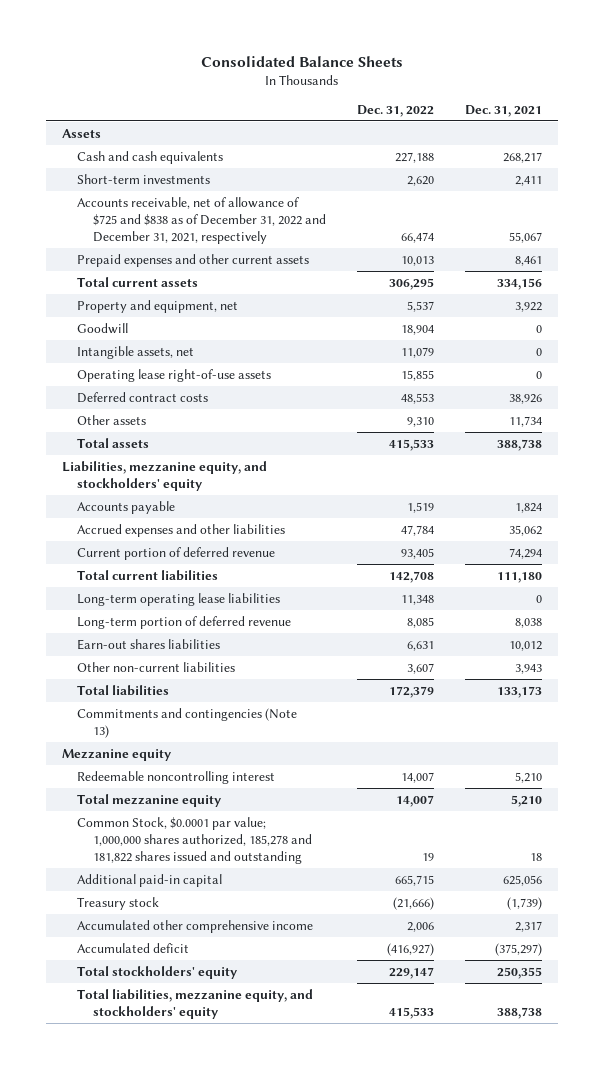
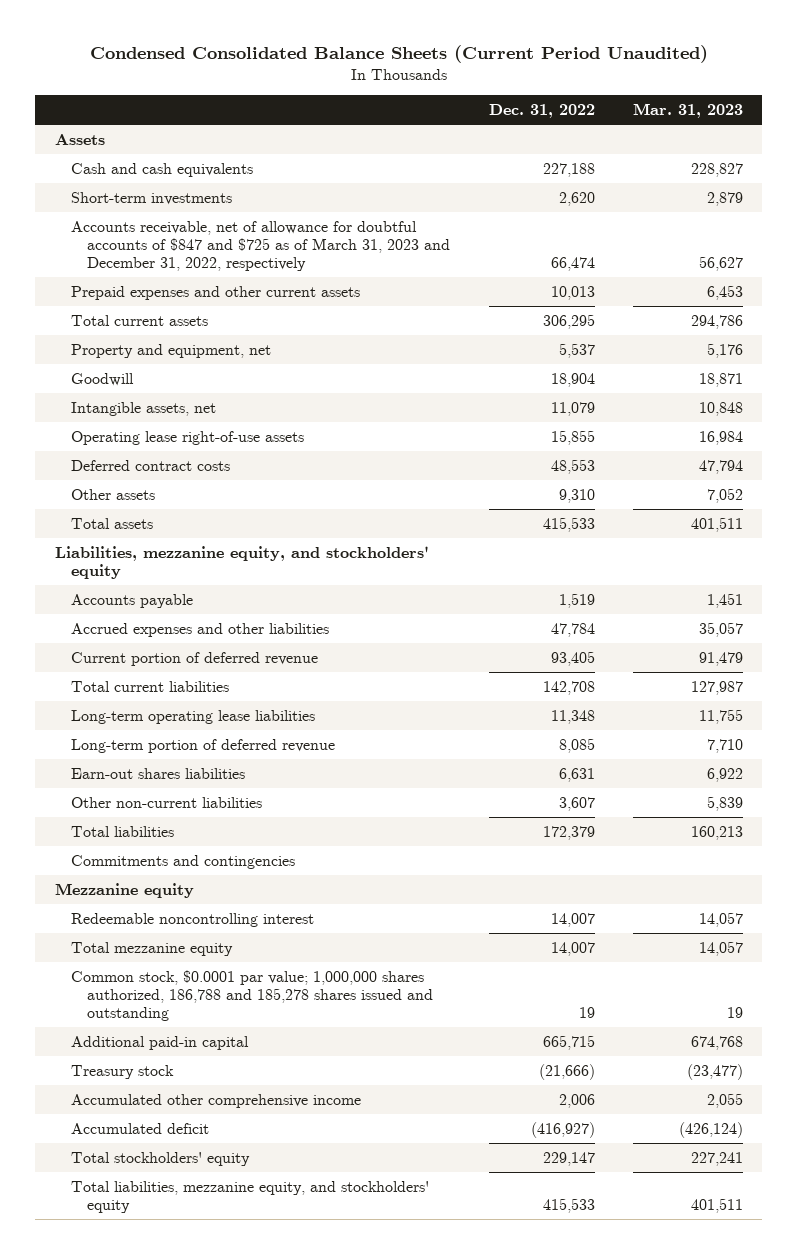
- Consolidated Balance Sheets
+ Condensed Consolidated Balance Sheets (Current Period Unaudited)
- | Dec. 31, 2022 | Dec. 31, 2021
+ | Dec. 31, 2022 | Mar. 31, 2023
- Accounts receivable, net of allowance of $725 and $838 as of December 31, 2022 and December 31, 2021, respectively | 66,474 | 55,067
+ Accounts receivable, net of allowance for doubtful accounts of $847 and $725 as of March 31, 2023 and December 31, 2022, respectively | 66,474 | 56,627
- Commitments and contingencies (Note 13)
+ Commitments and contingencies
- Common Stock, $0.0001 par value; 1,000,000 shares authorized, 185,278 and 181,822 shares issued and outstanding | 19 | 18
+ Common stock, $0.0001 par value; 1,000,000 shares authorized, 186,788 and 185,278 shares issued and outstanding | 19 | 19

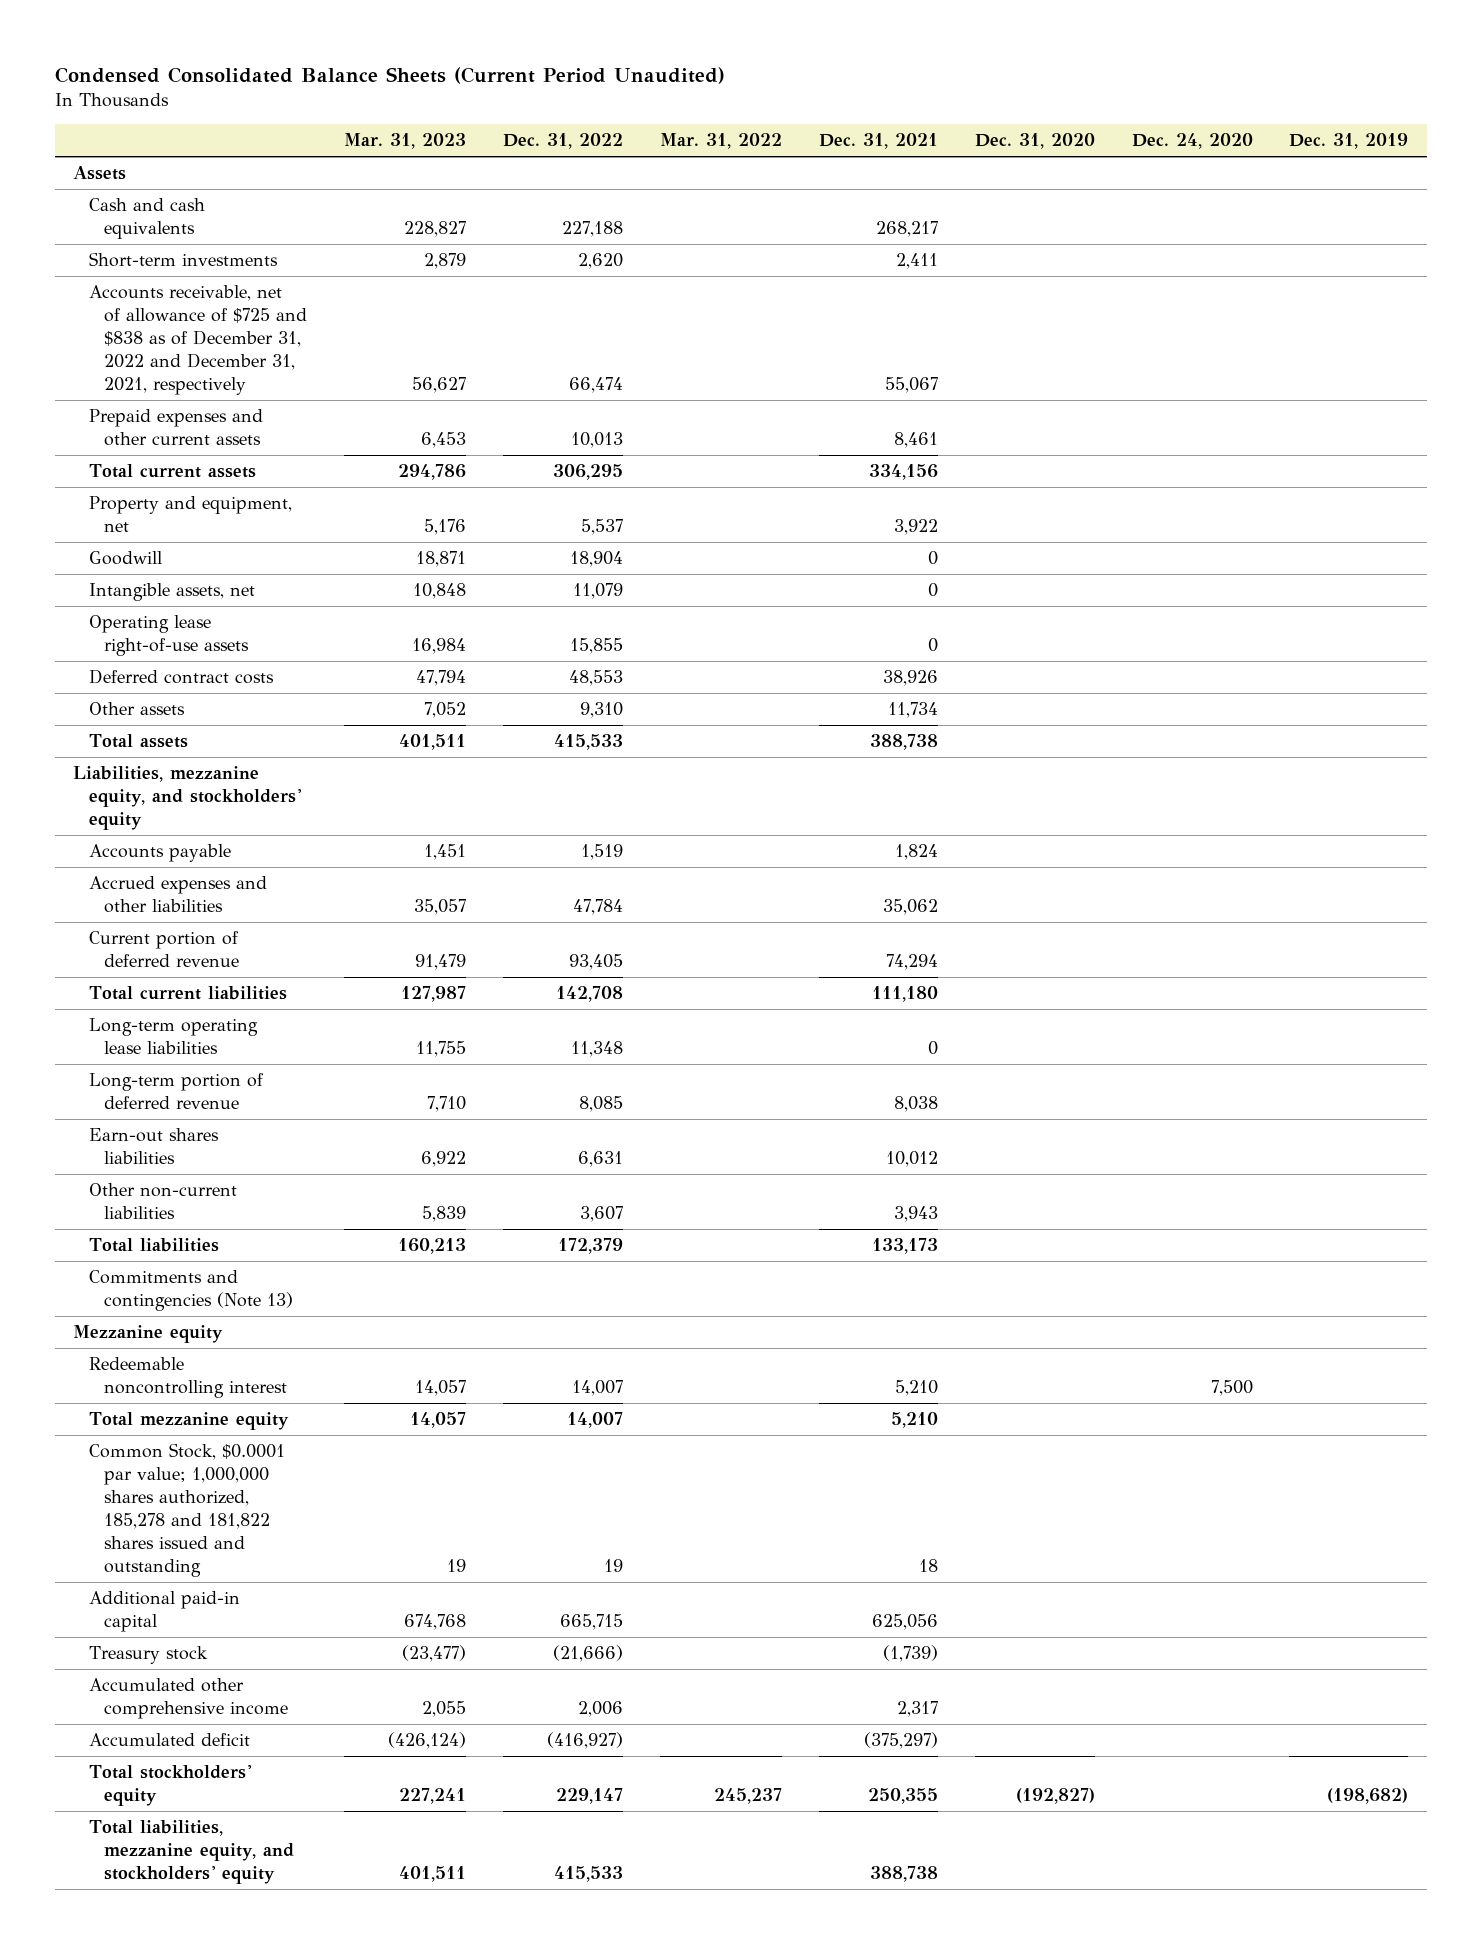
- | Dec. 31, 2022 | Mar. 31, 2023
+ | Mar. 31, 2023 | Dec. 31, 2022 | Mar. 31, 2022 | Dec. 31, 2021 | Dec. 31, 2020 | Dec. 24, 2020 | Dec. 31, 2019
- Accounts receivable, net of allowance for doubtful accounts of $847 and $725 as of March 31, 2023 and December 31, 2022, respectively | 66,474 | 56,627
+ Accounts receivable, net of allowance of $725 and $838 as of December 31, 2022 and December 31, 2021, respectively | 56,627 | 66,474 | | 55,067 | | |
- Commitments and contingencies
+ Commitments and contingencies (Note 13)
- Common stock, $0.0001 par value; 1,000,000 shares authorized, 186,788 and 185,278 shares issued and outstanding | 19 | 19
+ Common Stock, $0.0001 par value; 1,000,000 shares authorized, 185,278 and 181,822 shares issued and outstanding | 19 | 19 | | 18 | | |

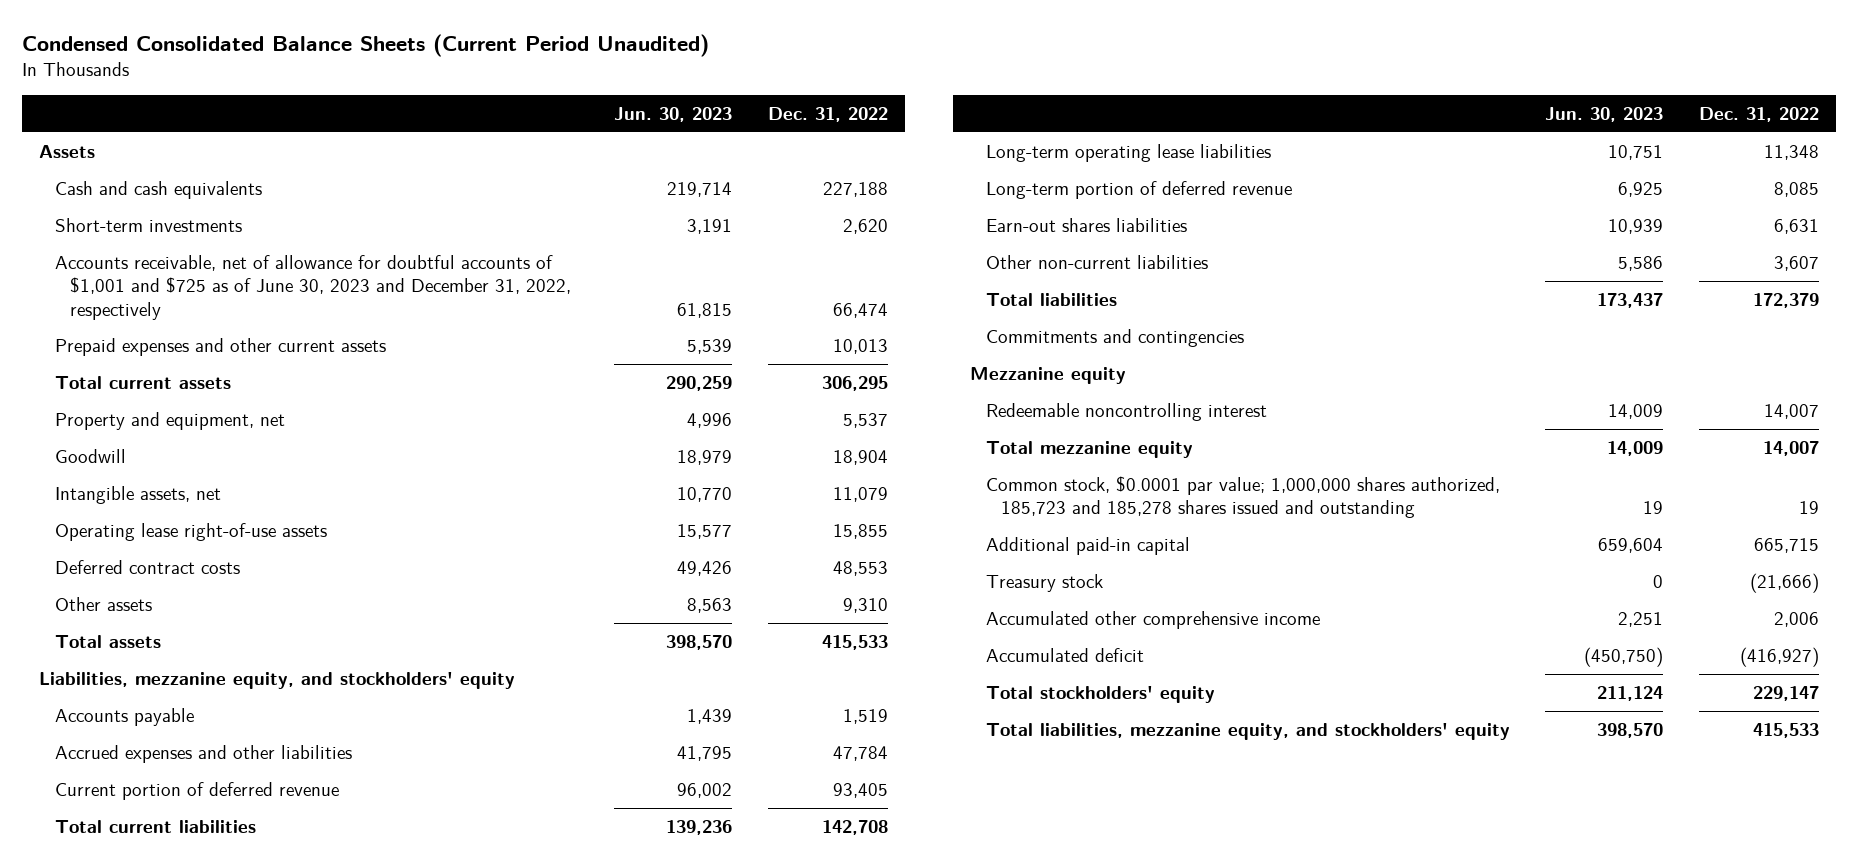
- | Mar. 31, 2023 | Dec. 31, 2022 | Mar. 31, 2022 | Dec. 31, 2021 | Dec. 31, 2020 | Dec. 24, 2020 | Dec. 31, 2019
+ | Jun. 30, 2023 | Dec. 31, 2022
- Accounts receivable, net of allowance of $725 and $838 as of December 31, 2022 and December 31, 2021, respectively | 56,627 | 66,474 | | 55,067 | | |
+ Accounts receivable, net of allowance for doubtful accounts of $1,001 and $725 as of June 30, 2023 and December 31, 2022, respectively | 61,815 | 66,474
- Commitments and contingencies (Note 13)
+ Commitments and contingencies
- Common Stock, $0.0001 par value; 1,000,000 shares authorized, 185,278 and 181,822 shares issued and outstanding | 19 | 19 | | 18 | | |
+ Common stock, $0.0001 par value; 1,000,000 shares authorized, 185,723 and 185,278 shares issued and outstanding | 19 | 19

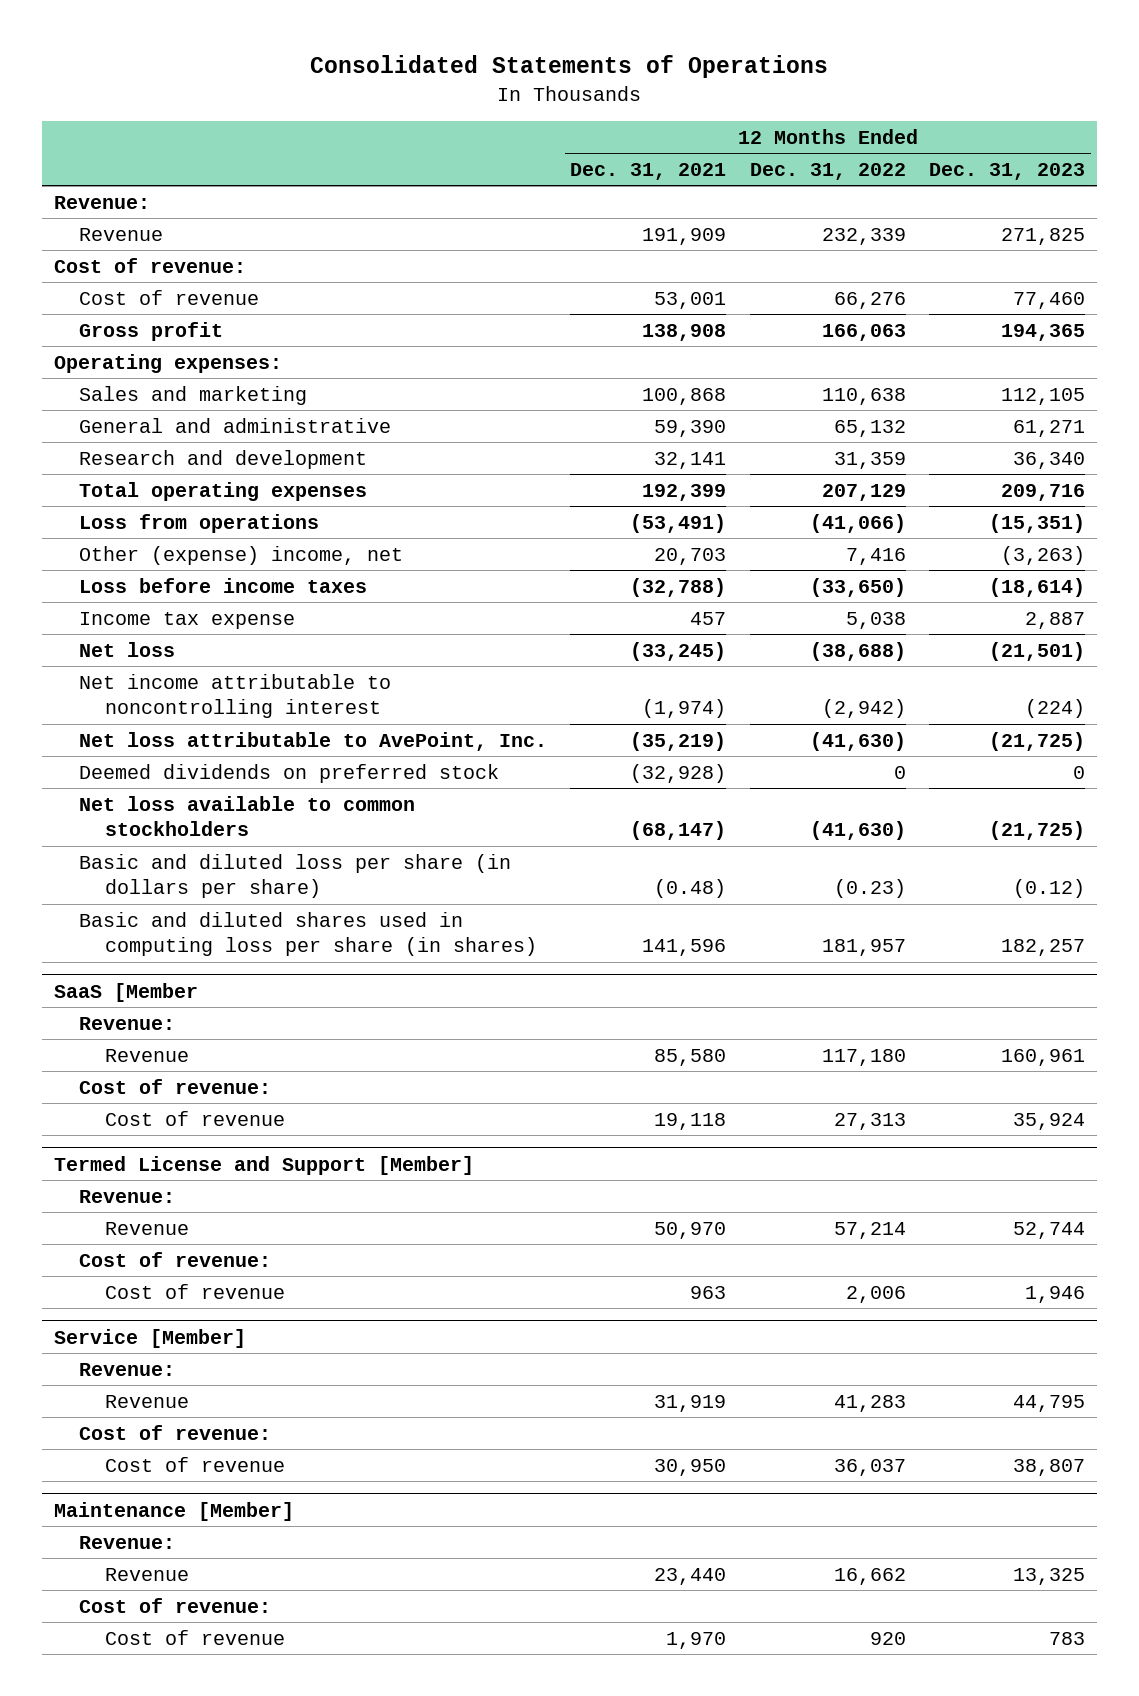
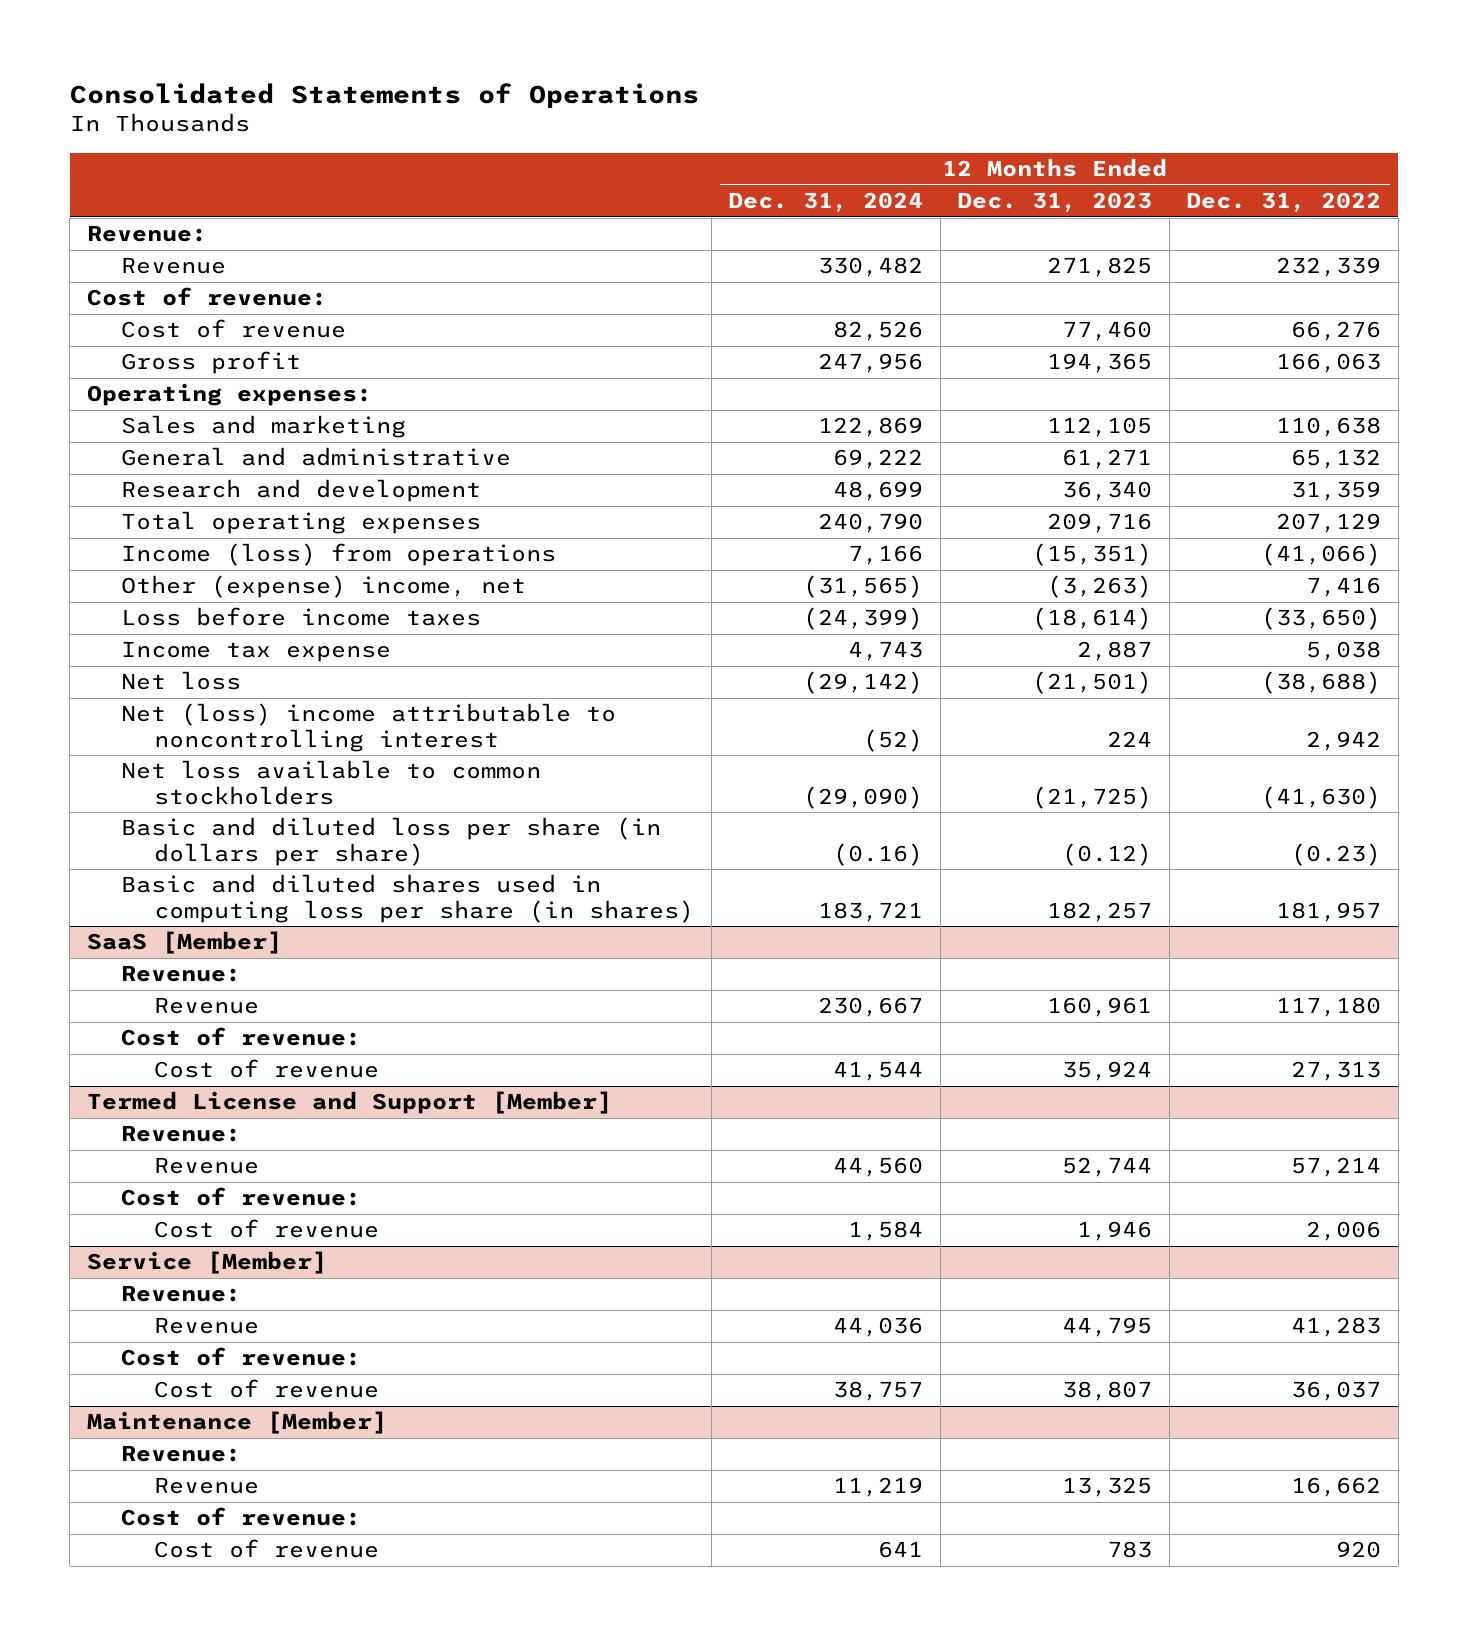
- | 12 Months Ended Dec. 31, 2021 | 12 Months Ended Dec. 31, 2022 | 12 Months Ended Dec. 31, 2023
+ | 12 Months Ended Dec. 31, 2024 | 12 Months Ended Dec. 31, 2023 | 12 Months Ended Dec. 31, 2022
- Loss from operations | (53,491) | (41,066) | (15,351)
+ Income (loss) from operations | 7,166 | (15,351) | (41,066)
- Net income attributable to noncontrolling interest | (1,974) | (2,942) | (224)
- Net loss attributable to AvePoint, Inc. | (35,219) | (41,630) | (21,725)
- Deemed dividends on preferred stock | (32,928) | 0 | 0
+ Net (loss) income attributable to noncontrolling interest | (52) | 224 | 2,942
- SaaS [Member
+ SaaS [Member]

